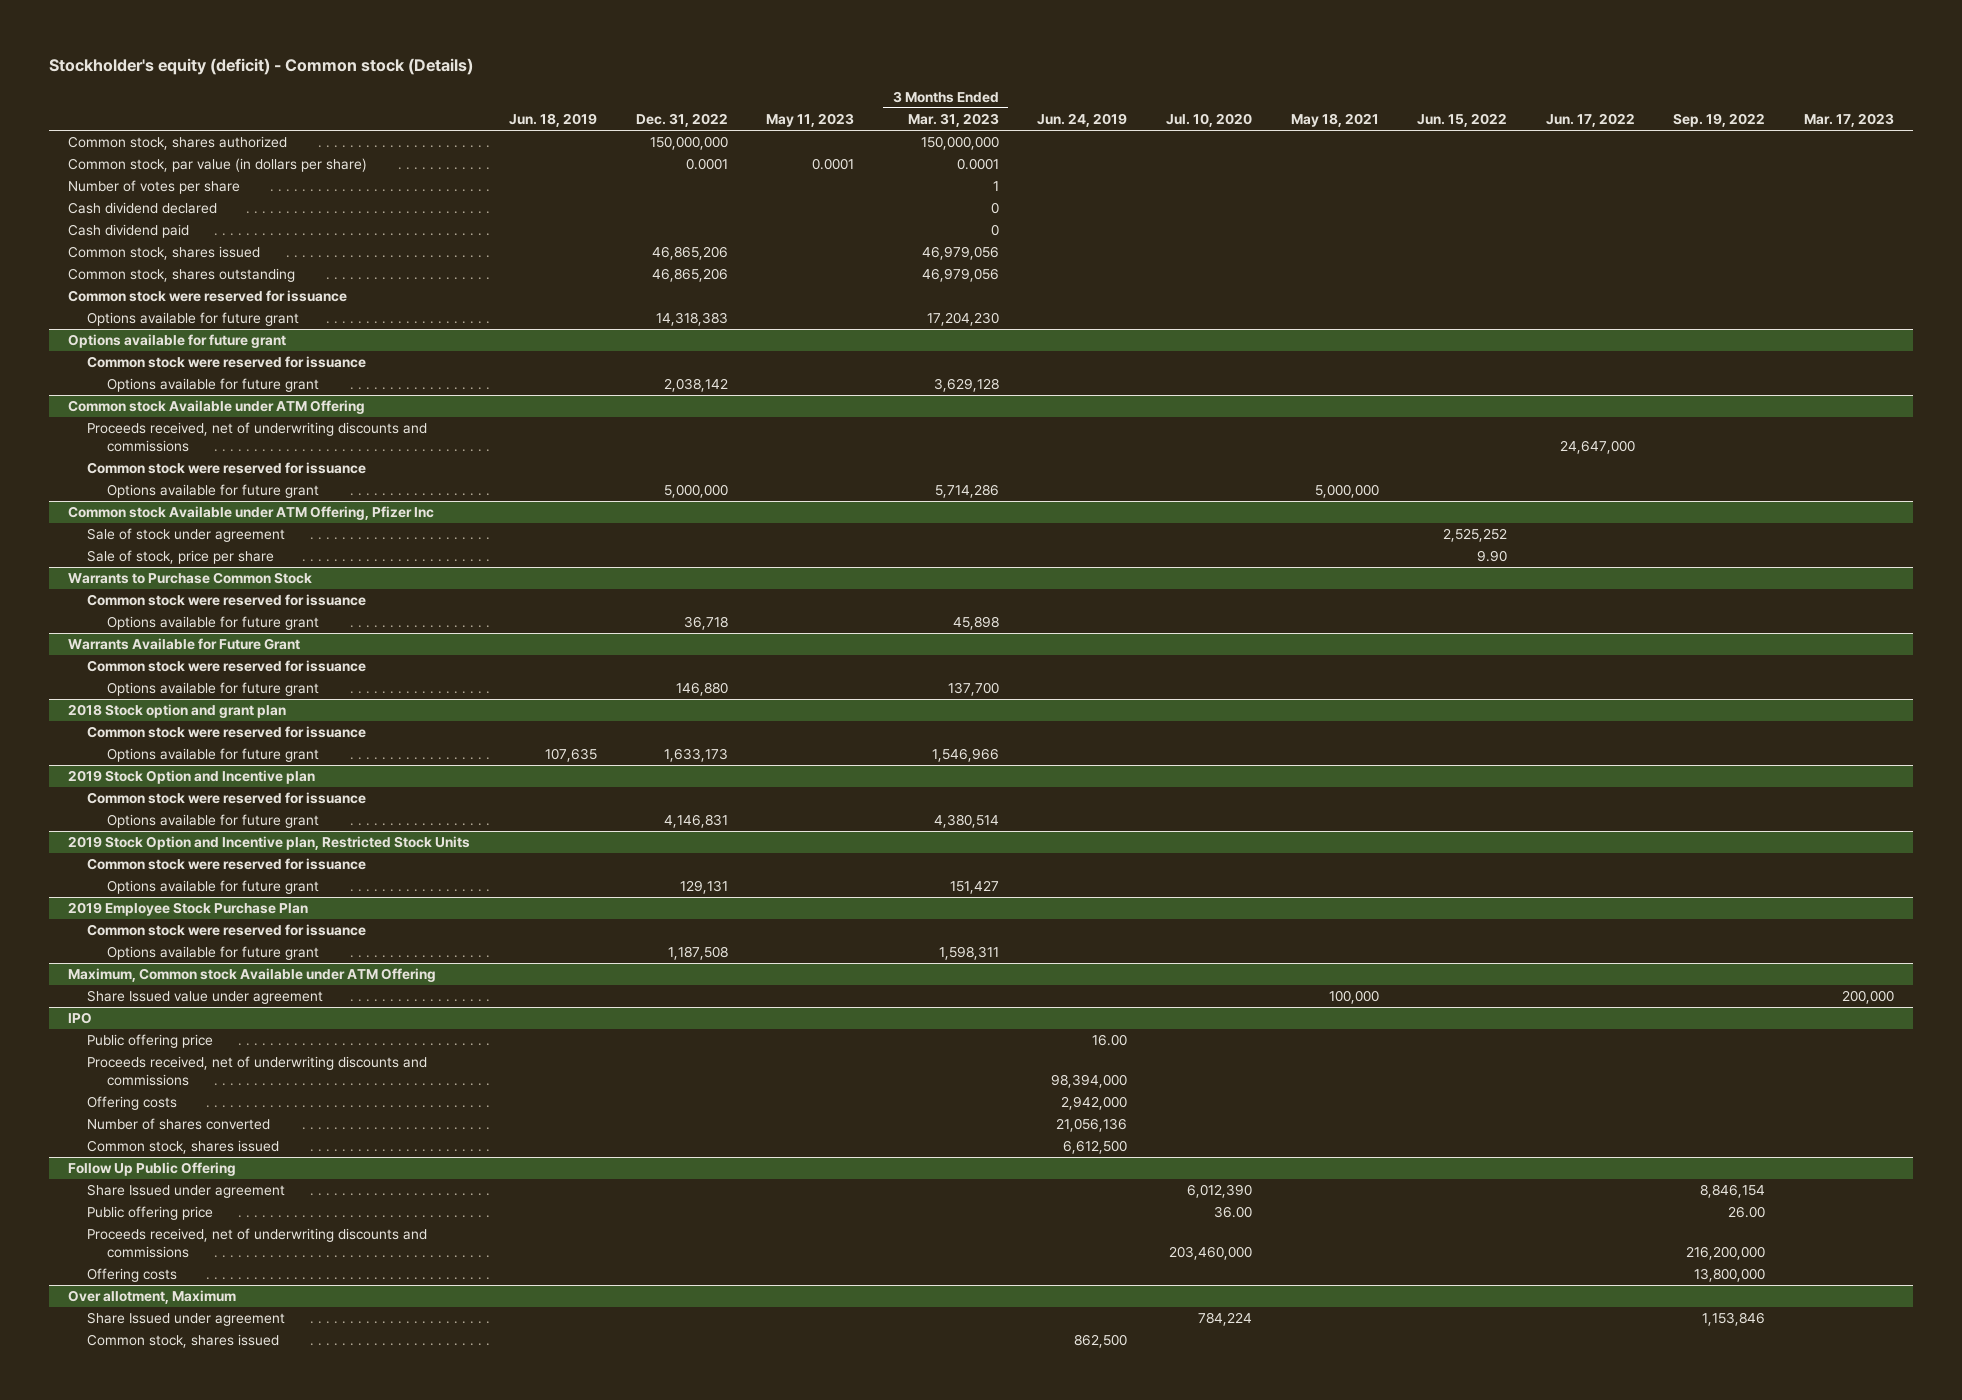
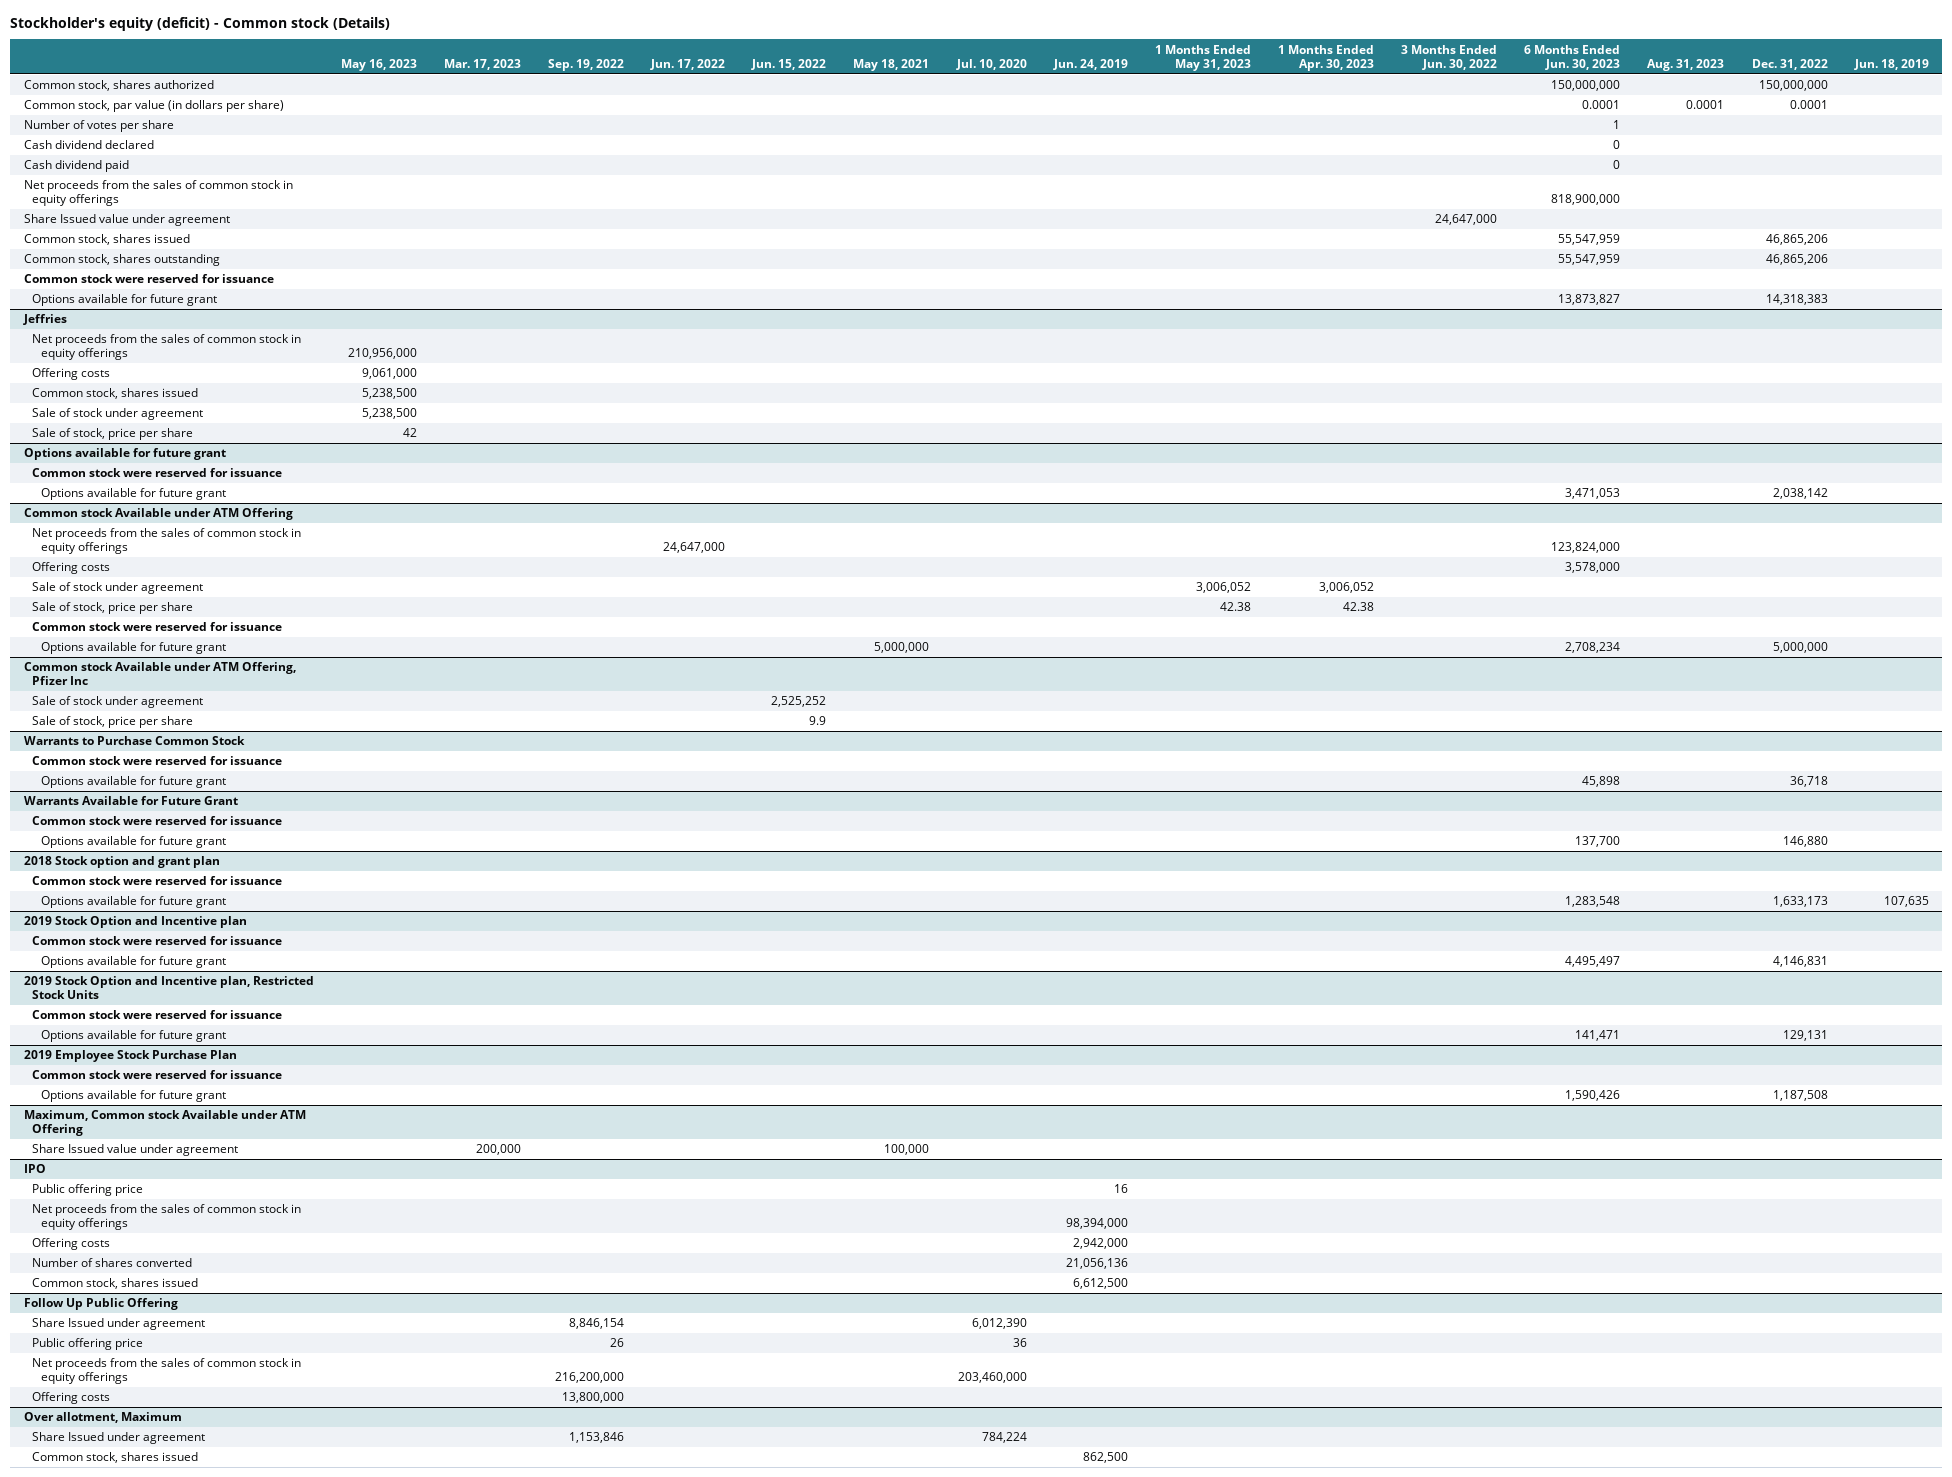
- | Jun. 18, 2019 | Dec. 31, 2022 | May 11, 2023 | 3 Months Ended Mar. 31, 2023 | Jun. 24, 2019 | Jul. 10, 2020 | May 18, 2021 | Jun. 15, 2022 | Jun. 17, 2022 | Sep. 19, 2022 | Mar. 17, 2023
+ | May 16, 2023 | Mar. 17, 2023 | Sep. 19, 2022 | Jun. 17, 2022 | Jun. 15, 2022 | May 18, 2021 | Jul. 10, 2020 | Jun. 24, 2019 | 1 Months Ended May 31, 2023 | 1 Months Ended Apr. 30, 2023 | 3 Months Ended Jun. 30, 2022 | 6 Months Ended Jun. 30, 2023 | Aug. 31, 2023 | Dec. 31, 2022 | Jun. 18, 2019
+ Net proceeds from the sales of common stock in equity offerings | | | | | | | | | | | | 818,900,000 | | |
+ Share Issued value under agreement | | | | | | | | | | | 24,647,000 | | | |
+ Jeffries
+ Net proceeds from the sales of common stock in equity offerings | 210,956,000 | | | | | | | | | | | | | |
+ Offering costs | 9,061,000 | | | | | | | | | | | | | |
+ Common stock, shares issued | 5,238,500 | | | | | | | | | | | | | |
+ Sale of stock under agreement | 5,238,500 | | | | | | | | | | | | | |
+ Sale of stock, price per share | 42 | | | | | | | | | | | | | |
@ Common stock Available under ATM Offering
- Proceeds received, net of underwriting discounts and commissions | | | | | | | | | 24,647,000 | |
+ Net proceeds from the sales of common stock in equity offerings | | | | 24,647,000 | | | | | | | | 123,824,000 | | |
+ Offering costs | | | | | | | | | | | | 3,578,000 | | |
+ Sale of stock under agreement | | | | | | | | | 3,006,052 | 3,006,052 | | | | |
+ Sale of stock, price per share | | | | | | | | | 42.38 | 42.38 | | | | |
@ Common stock Available under ATM Offering, Pfizer Inc
- Sale of stock, price per share | | | | | | | | 9.90 | | |
+ Sale of stock, price per share | | | | | 9.9 | | | | | | | | | |
@ IPO
- Public offering price | | | | | 16.00 | | | | | |
- Proceeds received, net of underwriting discounts and commissions | | | | | 98,394,000 | | | | | |
+ Public offering price | | | | | | | | 16 | | | | | | |
+ Net proceeds from the sales of common stock in equity offerings | | | | | | | | 98,394,000 | | | | | | |
@ Follow Up Public Offering
- Public offering price | | | | | | 36.00 | | | | 26.00 |
- Proceeds received, net of underwriting discounts and commissions | | | | | | 203,460,000 | | | | 216,200,000 |
+ Public offering price | | | 26 | | | | 36 | | | | | | | |
+ Net proceeds from the sales of common stock in equity offerings | | | 216,200,000 | | | | 203,460,000 | | | | | | | |

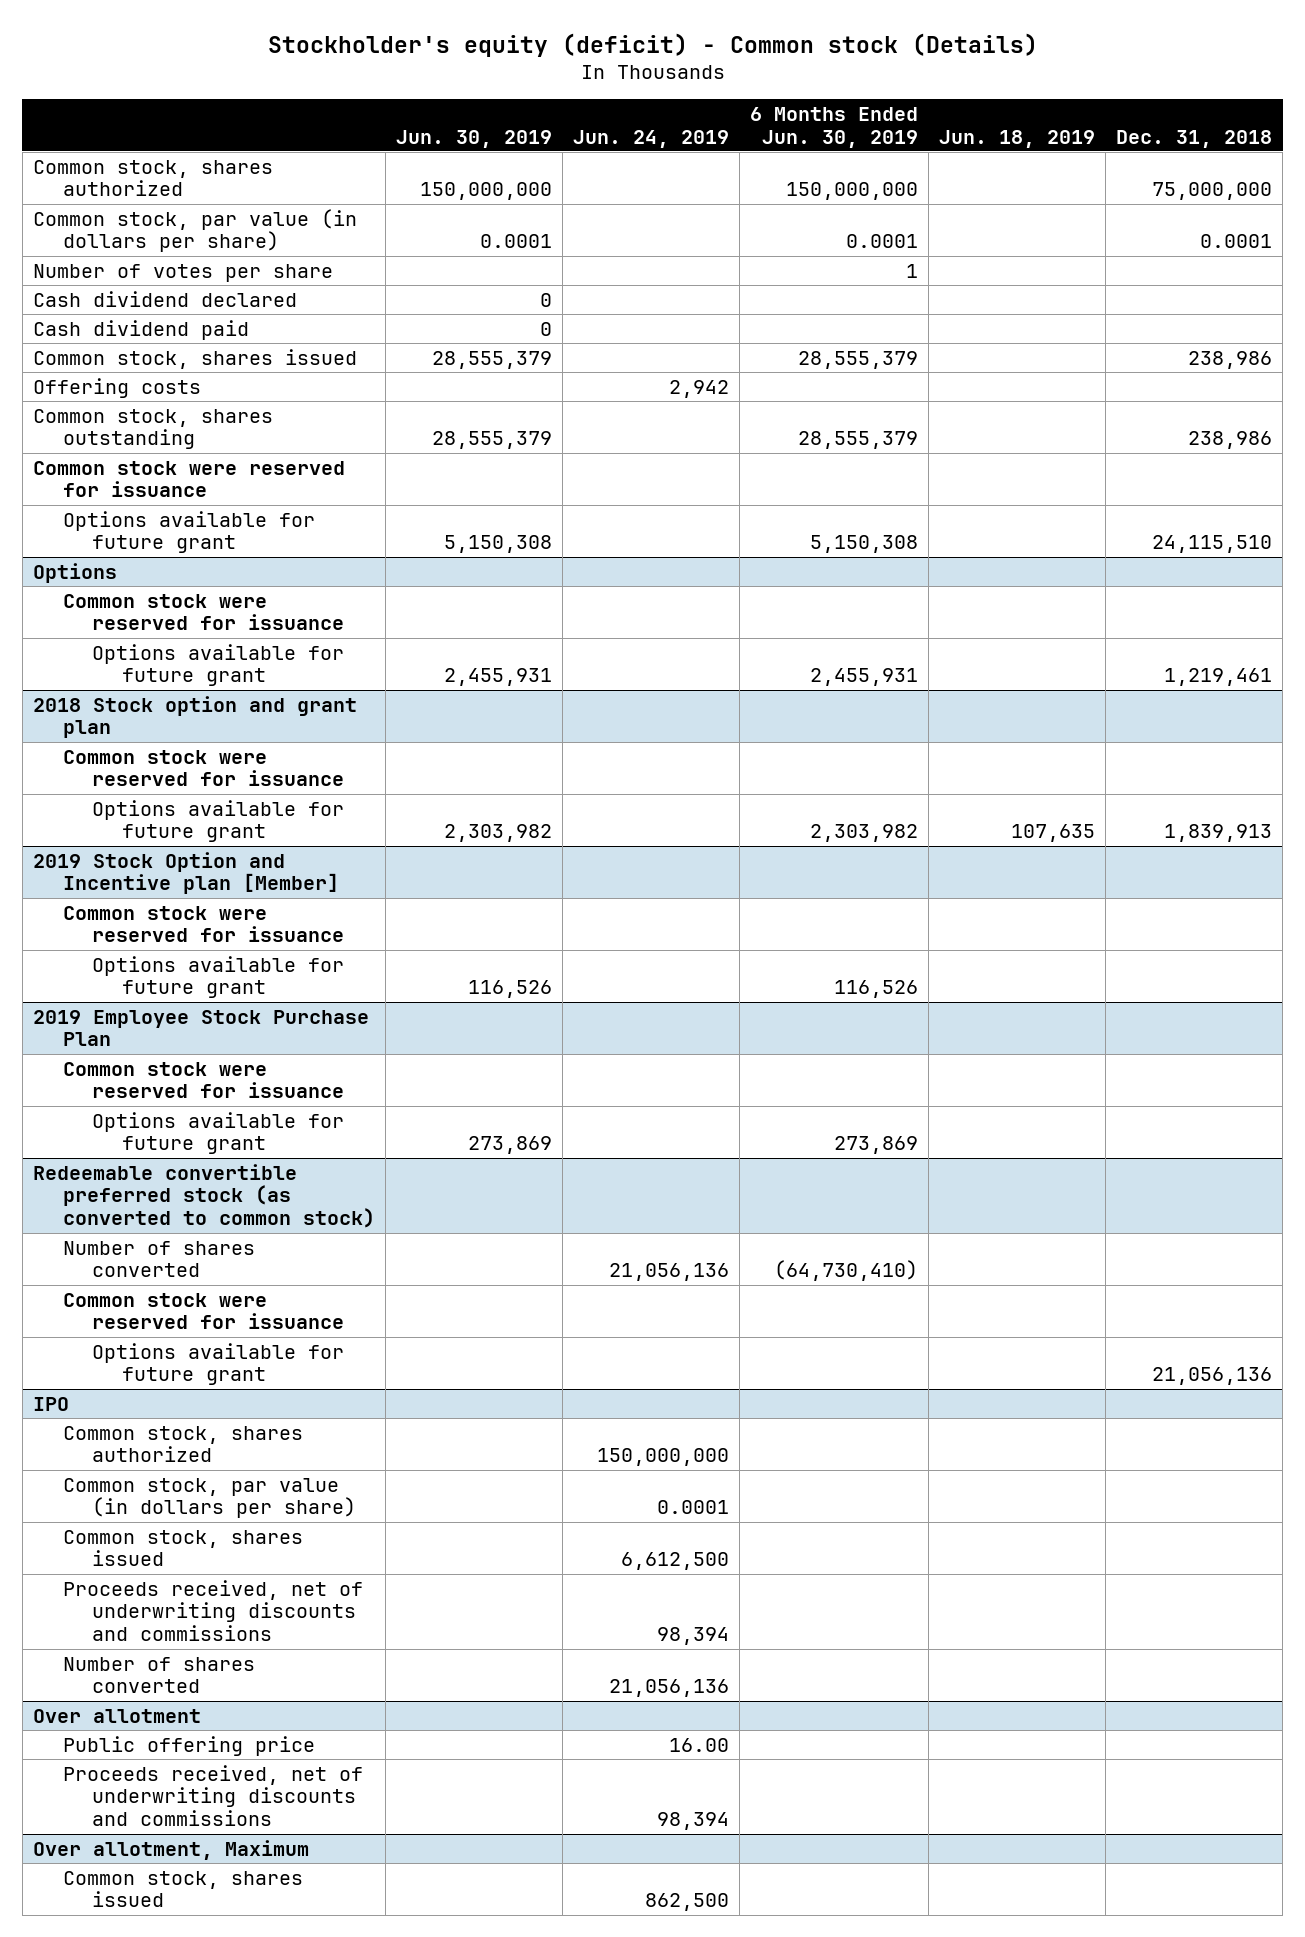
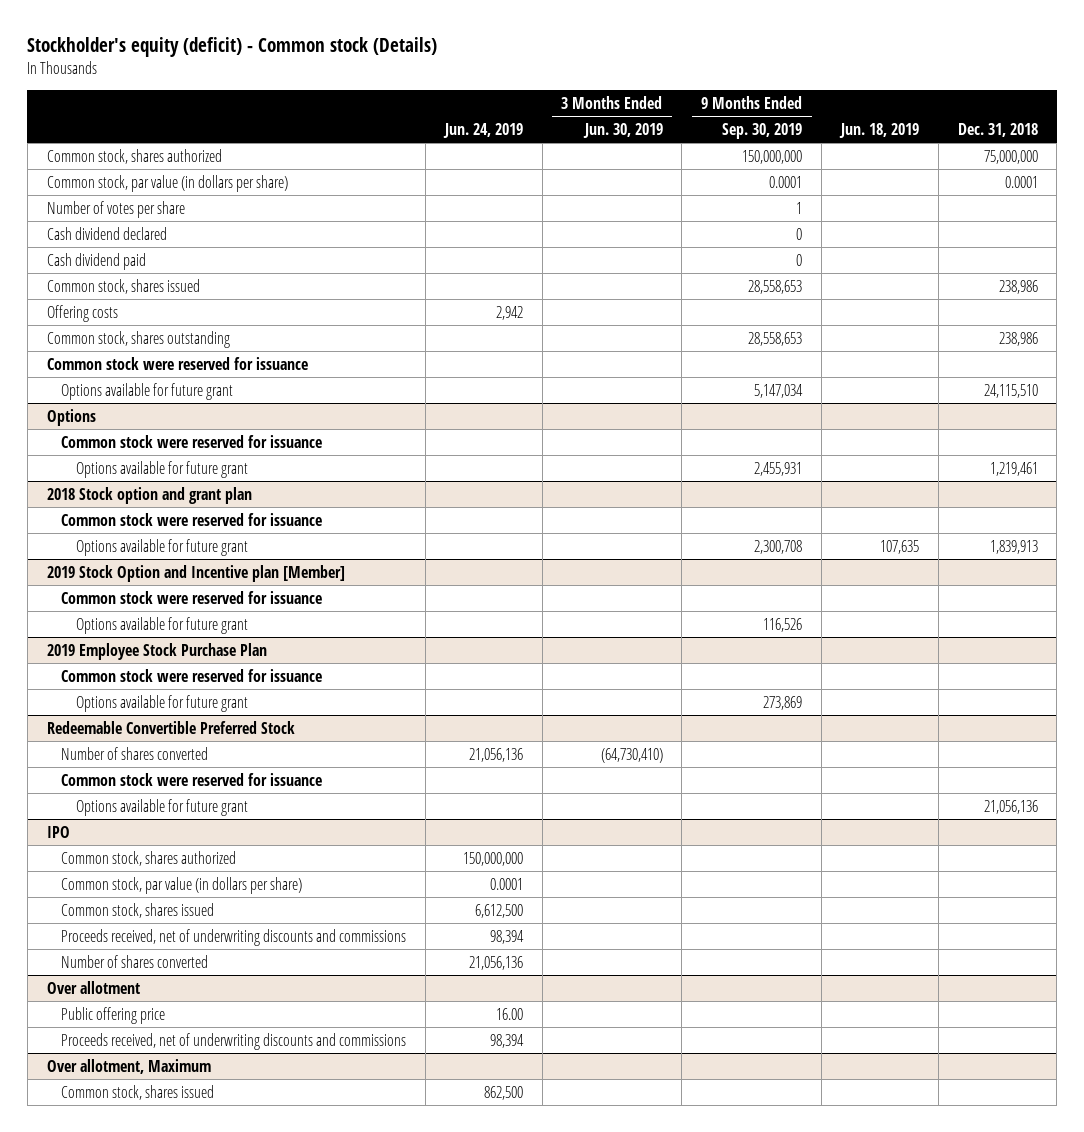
- | Jun. 30, 2019 | Jun. 24, 2019 | 6 Months Ended Jun. 30, 2019 | Jun. 18, 2019 | Dec. 31, 2018
+ | Jun. 24, 2019 | 3 Months Ended Jun. 30, 2019 | 9 Months Ended Sep. 30, 2019 | Jun. 18, 2019 | Dec. 31, 2018
- Redeemable convertible preferred stock (as converted to common stock)
+ Redeemable Convertible Preferred Stock

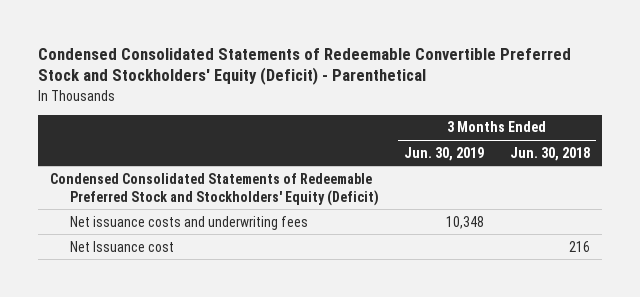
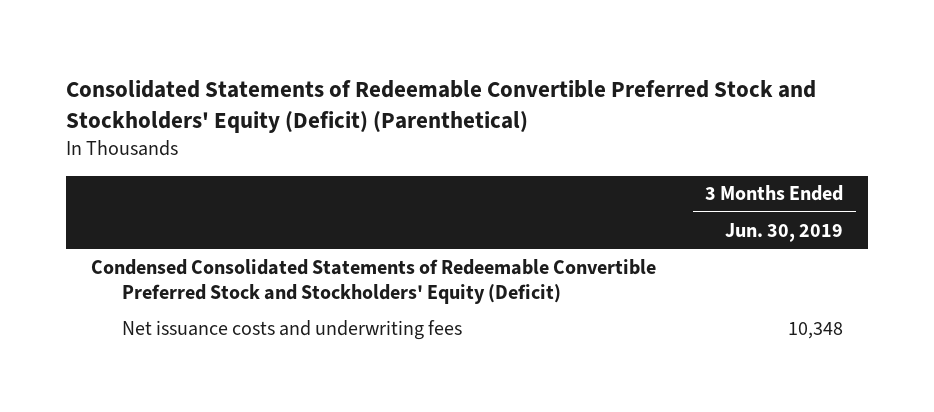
- Condensed Consolidated Statements of Redeemable Convertible Preferred Stock and Stockholders' Equity (Deficit) - Parenthetical
+ Consolidated Statements of Redeemable Convertible Preferred Stock and Stockholders' Equity (Deficit) (Parenthetical)
- | 3 Months Ended Jun. 30, 2019 | 3 Months Ended Jun. 30, 2018
+ | 3 Months Ended Jun. 30, 2019
- Condensed Consolidated Statements of Redeemable Preferred Stock and Stockholders' Equity (Deficit)
+ Condensed Consolidated Statements of Redeemable Convertible Preferred Stock and Stockholders' Equity (Deficit)
- Net Issuance cost | | 216

